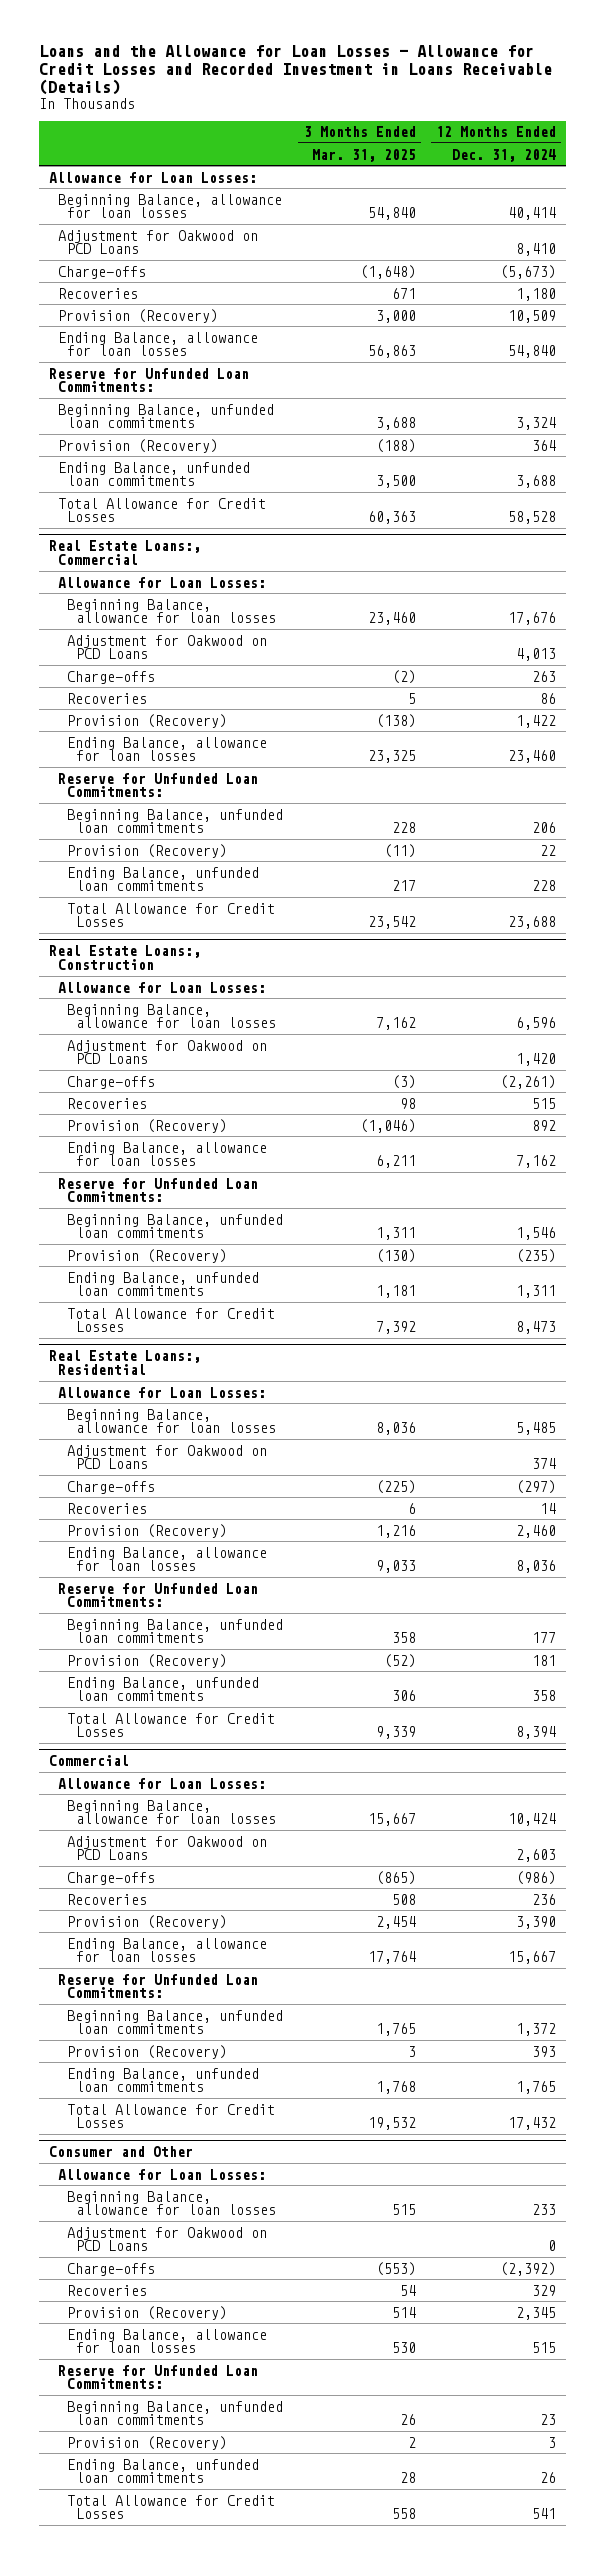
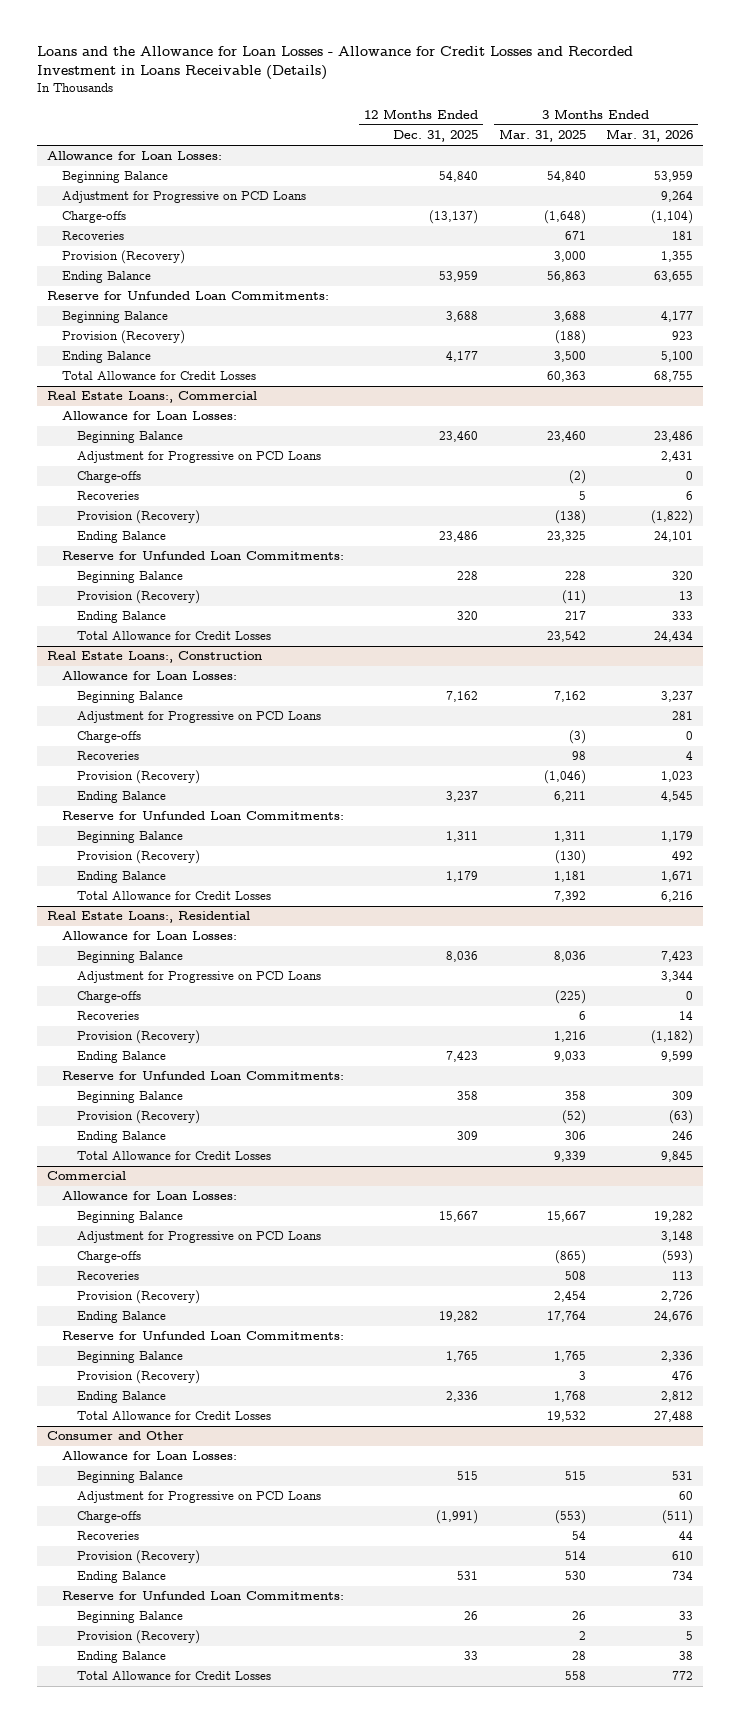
- | 3 Months Ended Mar. 31, 2025 | 12 Months Ended Dec. 31, 2024
+ | 12 Months Ended Dec. 31, 2025 | 3 Months Ended Mar. 31, 2025 | 3 Months Ended Mar. 31, 2026
- Beginning Balance, allowance for loan losses | 54,840 | 40,414
- Adjustment for Oakwood on PCD Loans | | 8,410
+ Beginning Balance | 54,840 | 54,840 | 53,959
+ Adjustment for Progressive on PCD Loans | | | 9,264
- Ending Balance, allowance for loan losses | 56,863 | 54,840
+ Ending Balance | 53,959 | 56,863 | 63,655
- Beginning Balance, unfunded loan commitments | 3,688 | 3,324
+ Beginning Balance | 3,688 | 3,688 | 4,177
- Ending Balance, unfunded loan commitments | 3,500 | 3,688
+ Ending Balance | 4,177 | 3,500 | 5,100
@ Real Estate Loans:, Commercial
- Beginning Balance, allowance for loan losses | 23,460 | 17,676
- Adjustment for Oakwood on PCD Loans | | 4,013
+ Beginning Balance | 23,460 | 23,460 | 23,486
+ Adjustment for Progressive on PCD Loans | | | 2,431
- Ending Balance, allowance for loan losses | 23,325 | 23,460
+ Ending Balance | 23,486 | 23,325 | 24,101
- Beginning Balance, unfunded loan commitments | 228 | 206
+ Beginning Balance | 228 | 228 | 320
- Ending Balance, unfunded loan commitments | 217 | 228
+ Ending Balance | 320 | 217 | 333
@ Real Estate Loans:, Construction
- Beginning Balance, allowance for loan losses | 7,162 | 6,596
- Adjustment for Oakwood on PCD Loans | | 1,420
+ Beginning Balance | 7,162 | 7,162 | 3,237
+ Adjustment for Progressive on PCD Loans | | | 281
- Ending Balance, allowance for loan losses | 6,211 | 7,162
+ Ending Balance | 3,237 | 6,211 | 4,545
- Beginning Balance, unfunded loan commitments | 1,311 | 1,546
+ Beginning Balance | 1,311 | 1,311 | 1,179
- Ending Balance, unfunded loan commitments | 1,181 | 1,311
+ Ending Balance | 1,179 | 1,181 | 1,671
@ Real Estate Loans:, Residential
- Beginning Balance, allowance for loan losses | 8,036 | 5,485
- Adjustment for Oakwood on PCD Loans | | 374
+ Beginning Balance | 8,036 | 8,036 | 7,423
+ Adjustment for Progressive on PCD Loans | | | 3,344
- Ending Balance, allowance for loan losses | 9,033 | 8,036
+ Ending Balance | 7,423 | 9,033 | 9,599
- Beginning Balance, unfunded loan commitments | 358 | 177
+ Beginning Balance | 358 | 358 | 309
- Ending Balance, unfunded loan commitments | 306 | 358
+ Ending Balance | 309 | 306 | 246
@ Commercial
- Beginning Balance, allowance for loan losses | 15,667 | 10,424
- Adjustment for Oakwood on PCD Loans | | 2,603
+ Beginning Balance | 15,667 | 15,667 | 19,282
+ Adjustment for Progressive on PCD Loans | | | 3,148
- Ending Balance, allowance for loan losses | 17,764 | 15,667
+ Ending Balance | 19,282 | 17,764 | 24,676
- Beginning Balance, unfunded loan commitments | 1,765 | 1,372
+ Beginning Balance | 1,765 | 1,765 | 2,336
- Ending Balance, unfunded loan commitments | 1,768 | 1,765
+ Ending Balance | 2,336 | 1,768 | 2,812
@ Consumer and Other
- Beginning Balance, allowance for loan losses | 515 | 233
- Adjustment for Oakwood on PCD Loans | | 0
+ Beginning Balance | 515 | 515 | 531
+ Adjustment for Progressive on PCD Loans | | | 60
- Ending Balance, allowance for loan losses | 530 | 515
+ Ending Balance | 531 | 530 | 734
- Beginning Balance, unfunded loan commitments | 26 | 23
+ Beginning Balance | 26 | 26 | 33
- Ending Balance, unfunded loan commitments | 28 | 26
+ Ending Balance | 33 | 28 | 38

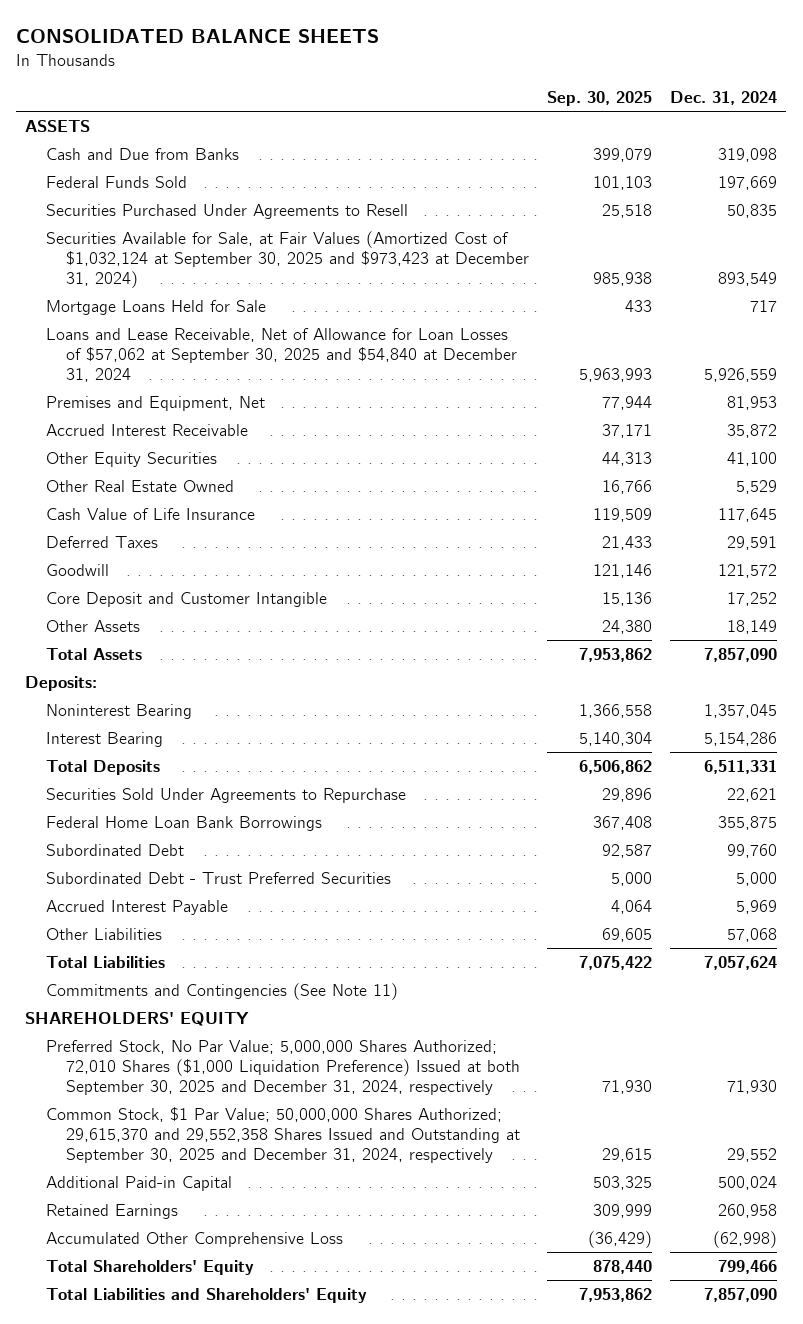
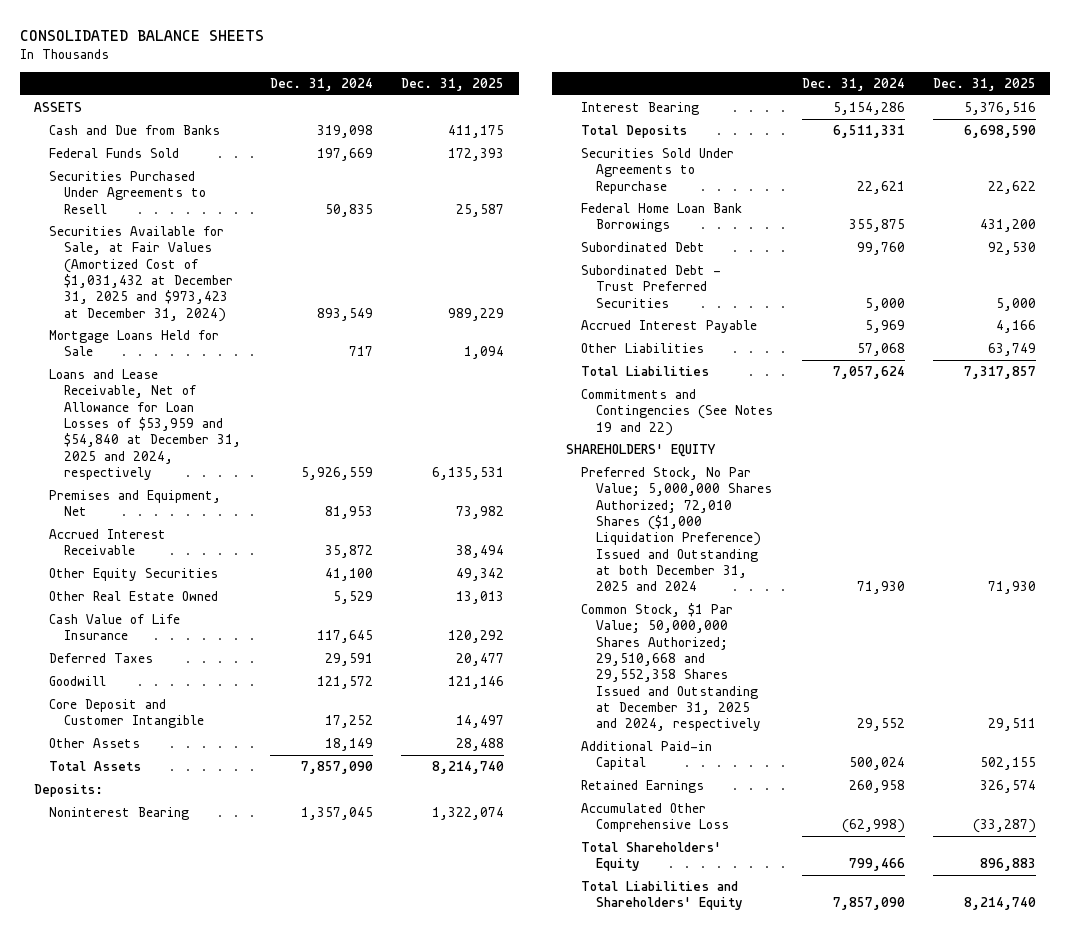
- | Sep. 30, 2025 | Dec. 31, 2024
+ | Dec. 31, 2024 | Dec. 31, 2025
- Securities Available for Sale, at Fair Values (Amortized Cost of $1,032,124 at September 30, 2025 and $973,423 at December 31, 2024) | 985,938 | 893,549
+ Securities Available for Sale, at Fair Values (Amortized Cost of $1,031,432 at December 31, 2025 and $973,423 at December 31, 2024) | 893,549 | 989,229
- Loans and Lease Receivable, Net of Allowance for Loan Losses of $57,062 at September 30, 2025 and $54,840 at December 31, 2024 | 5,963,993 | 5,926,559
+ Loans and Lease Receivable, Net of Allowance for Loan Losses of $53,959 and $54,840 at December 31, 2025 and 2024, respectively | 5,926,559 | 6,135,531
- Commitments and Contingencies (See Note 11)
+ Commitments and Contingencies (See Notes 19 and 22)
- Preferred Stock, No Par Value; 5,000,000 Shares Authorized; 72,010 Shares ($1,000 Liquidation Preference) Issued at both September 30, 2025 and December 31, 2024, respectively | 71,930 | 71,930
- Common Stock, $1 Par Value; 50,000,000 Shares Authorized; 29,615,370 and 29,552,358 Shares Issued and Outstanding at September 30, 2025 and December 31, 2024, respectively | 29,615 | 29,552
+ Preferred Stock, No Par Value; 5,000,000 Shares Authorized; 72,010 Shares ($1,000 Liquidation Preference) Issued and Outstanding at both December 31, 2025 and 2024 | 71,930 | 71,930
+ Common Stock, $1 Par Value; 50,000,000 Shares Authorized; 29,510,668 and 29,552,358 Shares Issued and Outstanding at December 31, 2025 and 2024, respectively | 29,552 | 29,511

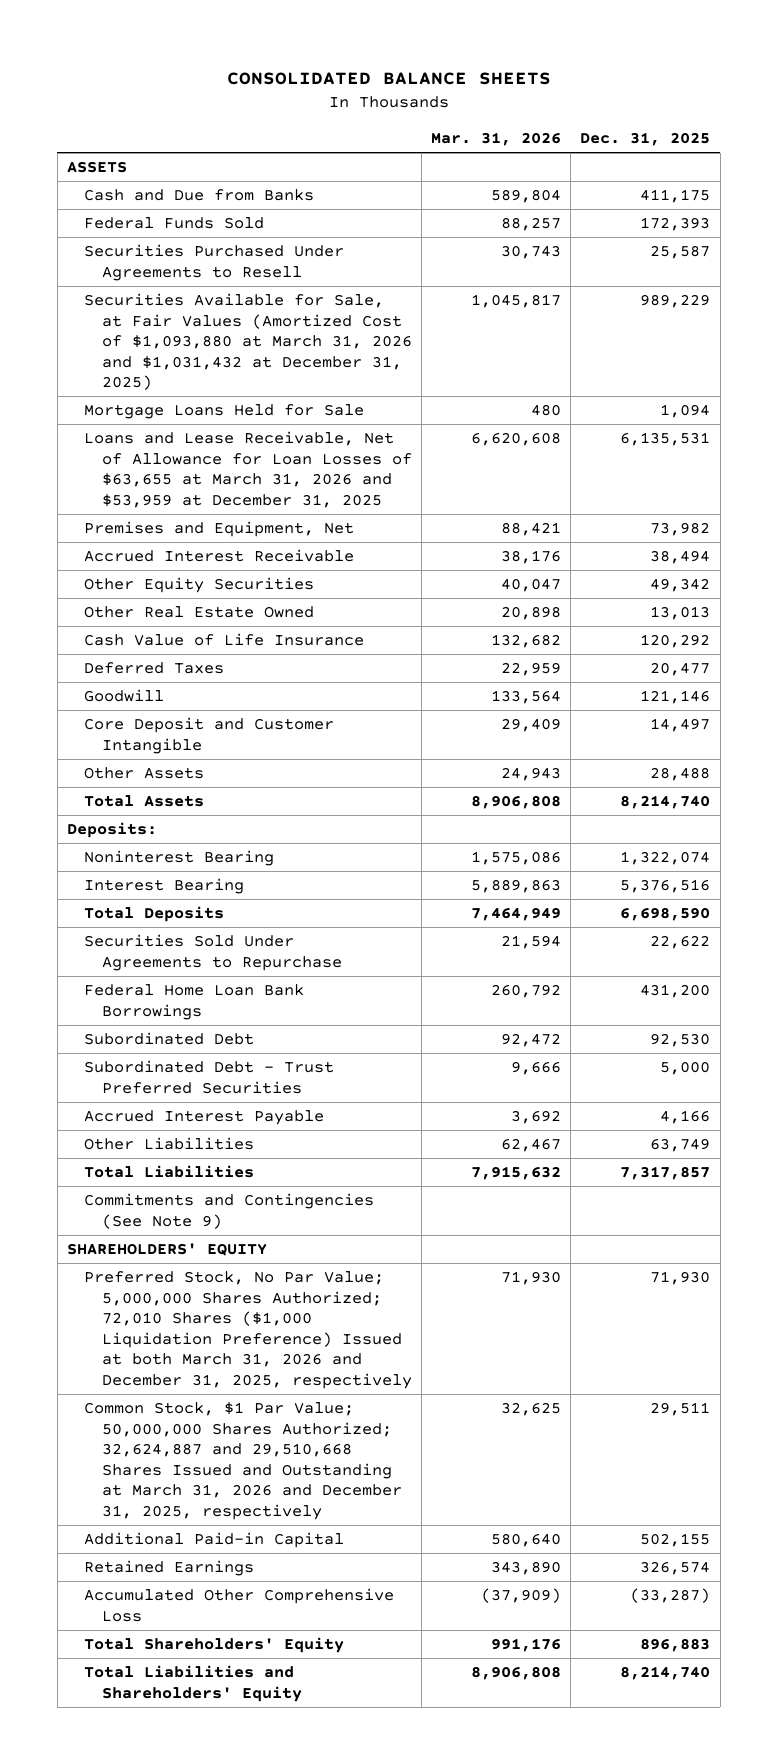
- | Dec. 31, 2024 | Dec. 31, 2025
+ | Mar. 31, 2026 | Dec. 31, 2025
- Securities Available for Sale, at Fair Values (Amortized Cost of $1,031,432 at December 31, 2025 and $973,423 at December 31, 2024) | 893,549 | 989,229
+ Securities Available for Sale, at Fair Values (Amortized Cost of $1,093,880 at March 31, 2026 and $1,031,432 at December 31, 2025) | 1,045,817 | 989,229
- Loans and Lease Receivable, Net of Allowance for Loan Losses of $53,959 and $54,840 at December 31, 2025 and 2024, respectively | 5,926,559 | 6,135,531
+ Loans and Lease Receivable, Net of Allowance for Loan Losses of $63,655 at March 31, 2026 and $53,959 at December 31, 2025 | 6,620,608 | 6,135,531
- Commitments and Contingencies (See Notes 19 and 22)
+ Commitments and Contingencies (See Note 9)
- Preferred Stock, No Par Value; 5,000,000 Shares Authorized; 72,010 Shares ($1,000 Liquidation Preference) Issued and Outstanding at both December 31, 2025 and 2024 | 71,930 | 71,930
- Common Stock, $1 Par Value; 50,000,000 Shares Authorized; 29,510,668 and 29,552,358 Shares Issued and Outstanding at December 31, 2025 and 2024, respectively | 29,552 | 29,511
+ Preferred Stock, No Par Value; 5,000,000 Shares Authorized; 72,010 Shares ($1,000 Liquidation Preference) Issued at both March 31, 2026 and December 31, 2025, respectively | 71,930 | 71,930
+ Common Stock, $1 Par Value; 50,000,000 Shares Authorized; 32,624,887 and 29,510,668 Shares Issued and Outstanding at March 31, 2026 and December 31, 2025, respectively | 32,625 | 29,511

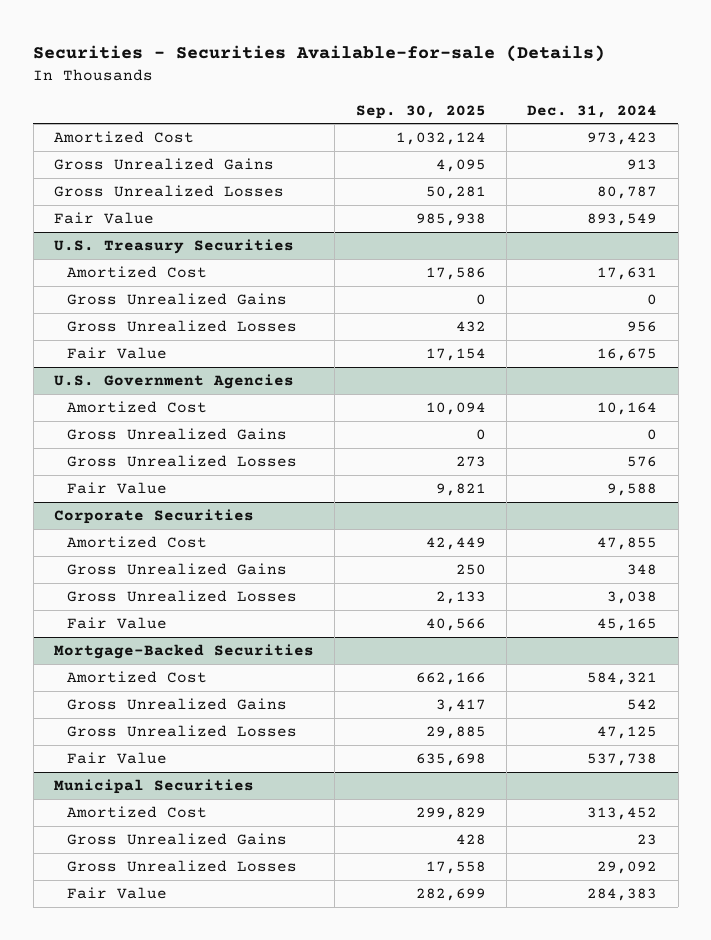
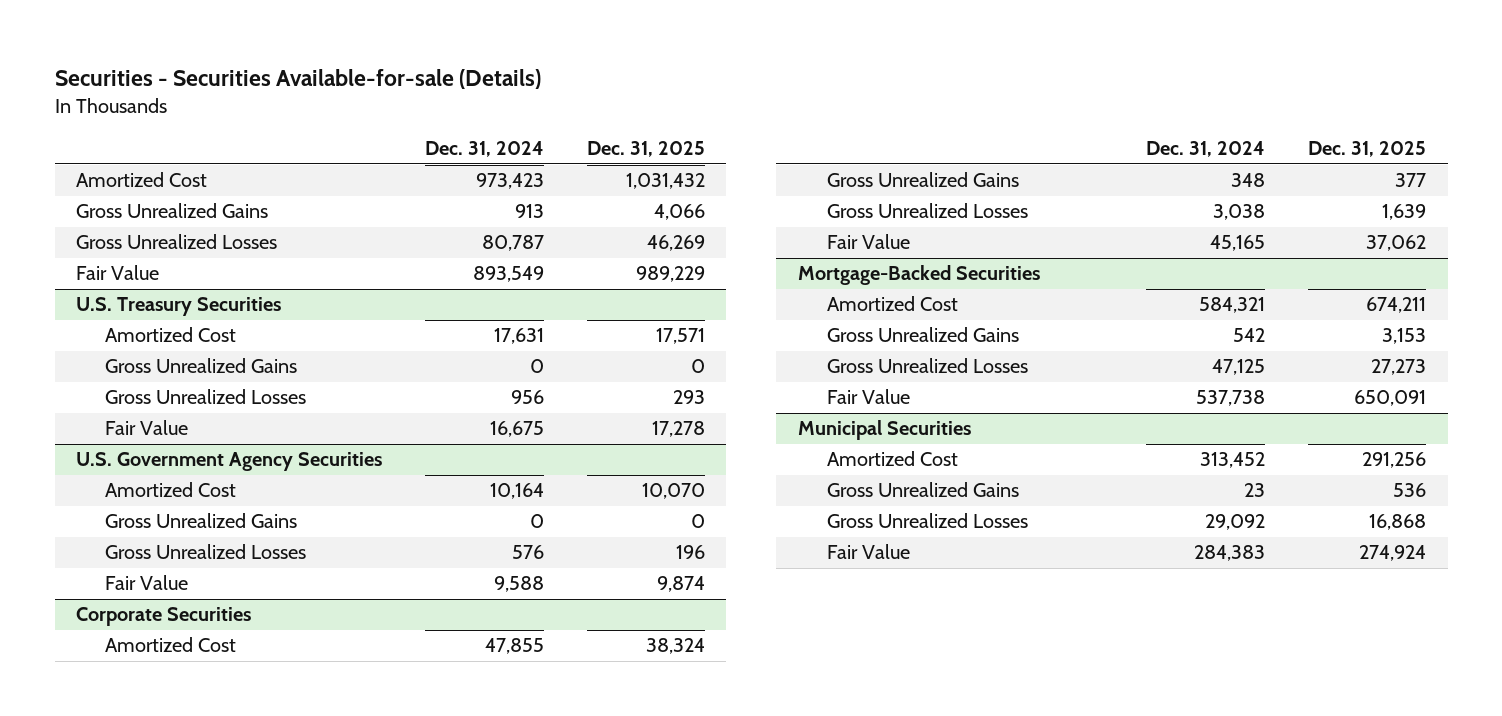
- | Sep. 30, 2025 | Dec. 31, 2024
+ | Dec. 31, 2024 | Dec. 31, 2025
- U.S. Government Agencies
+ U.S. Government Agency Securities

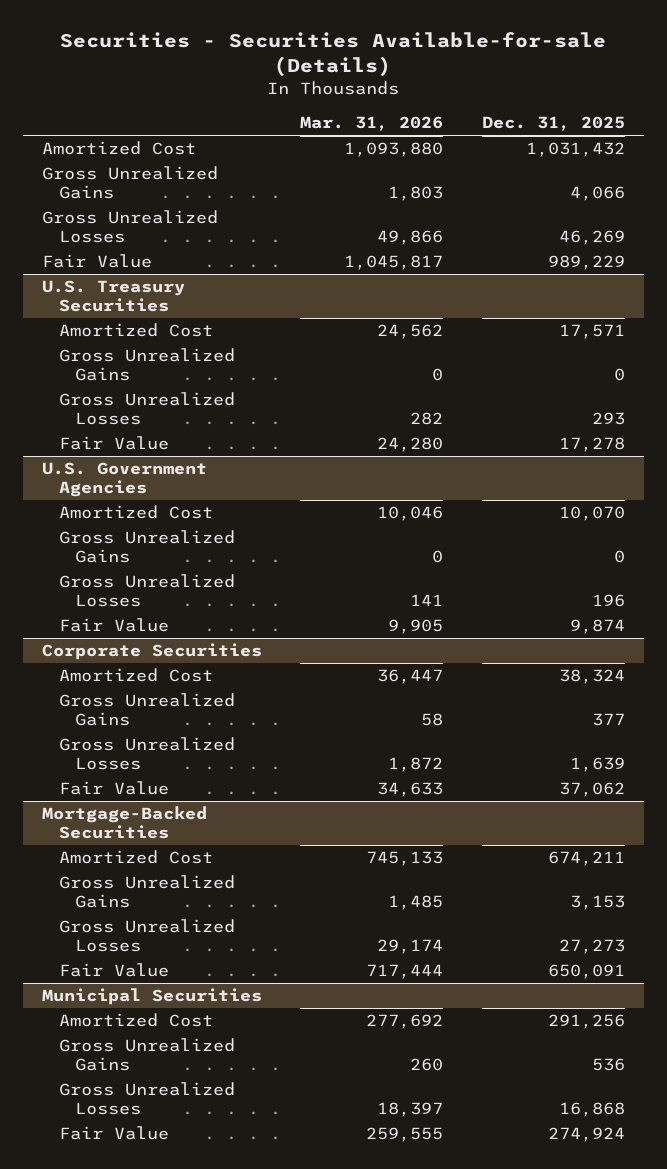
- | Dec. 31, 2024 | Dec. 31, 2025
+ | Mar. 31, 2026 | Dec. 31, 2025
- U.S. Government Agency Securities
+ U.S. Government Agencies

